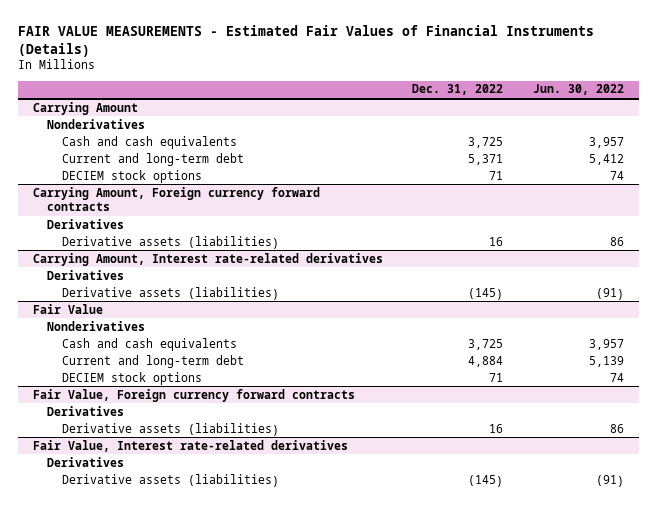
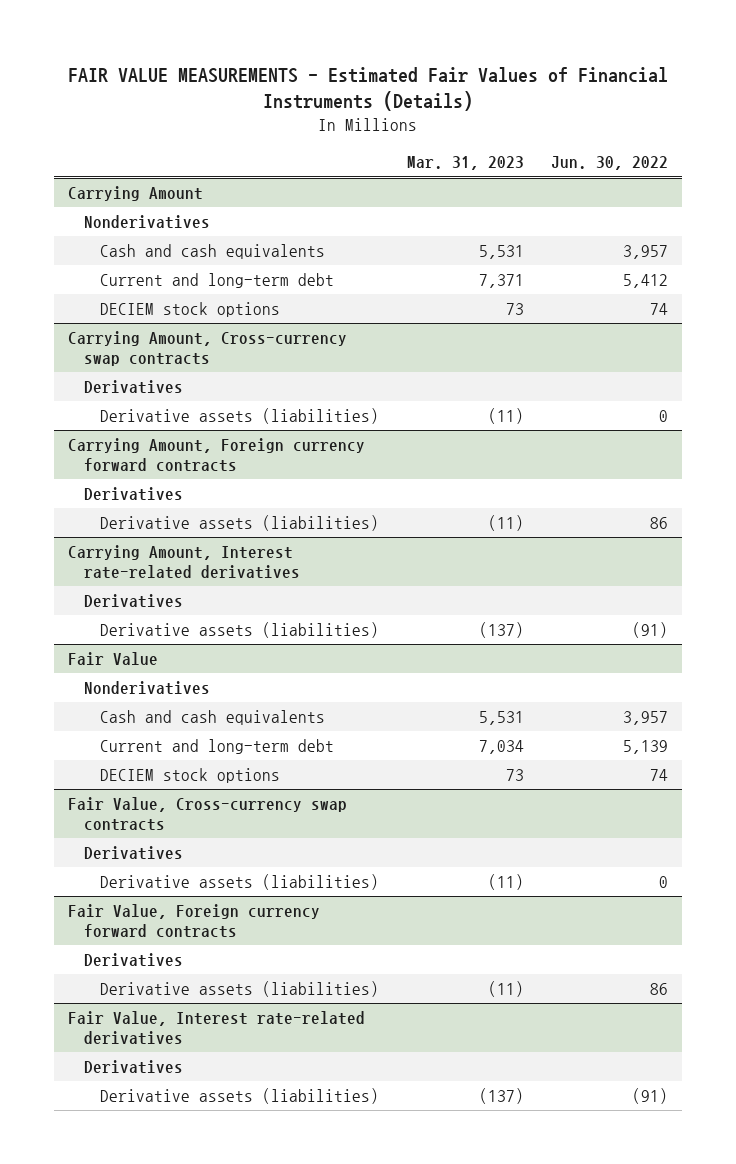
- | Dec. 31, 2022 | Jun. 30, 2022
+ | Mar. 31, 2023 | Jun. 30, 2022
+ Carrying Amount, Cross-currency swap contracts
+ Derivatives
+ Derivative assets (liabilities) | (11) | 0
+ Fair Value, Cross-currency swap contracts
+ Derivatives
+ Derivative assets (liabilities) | (11) | 0

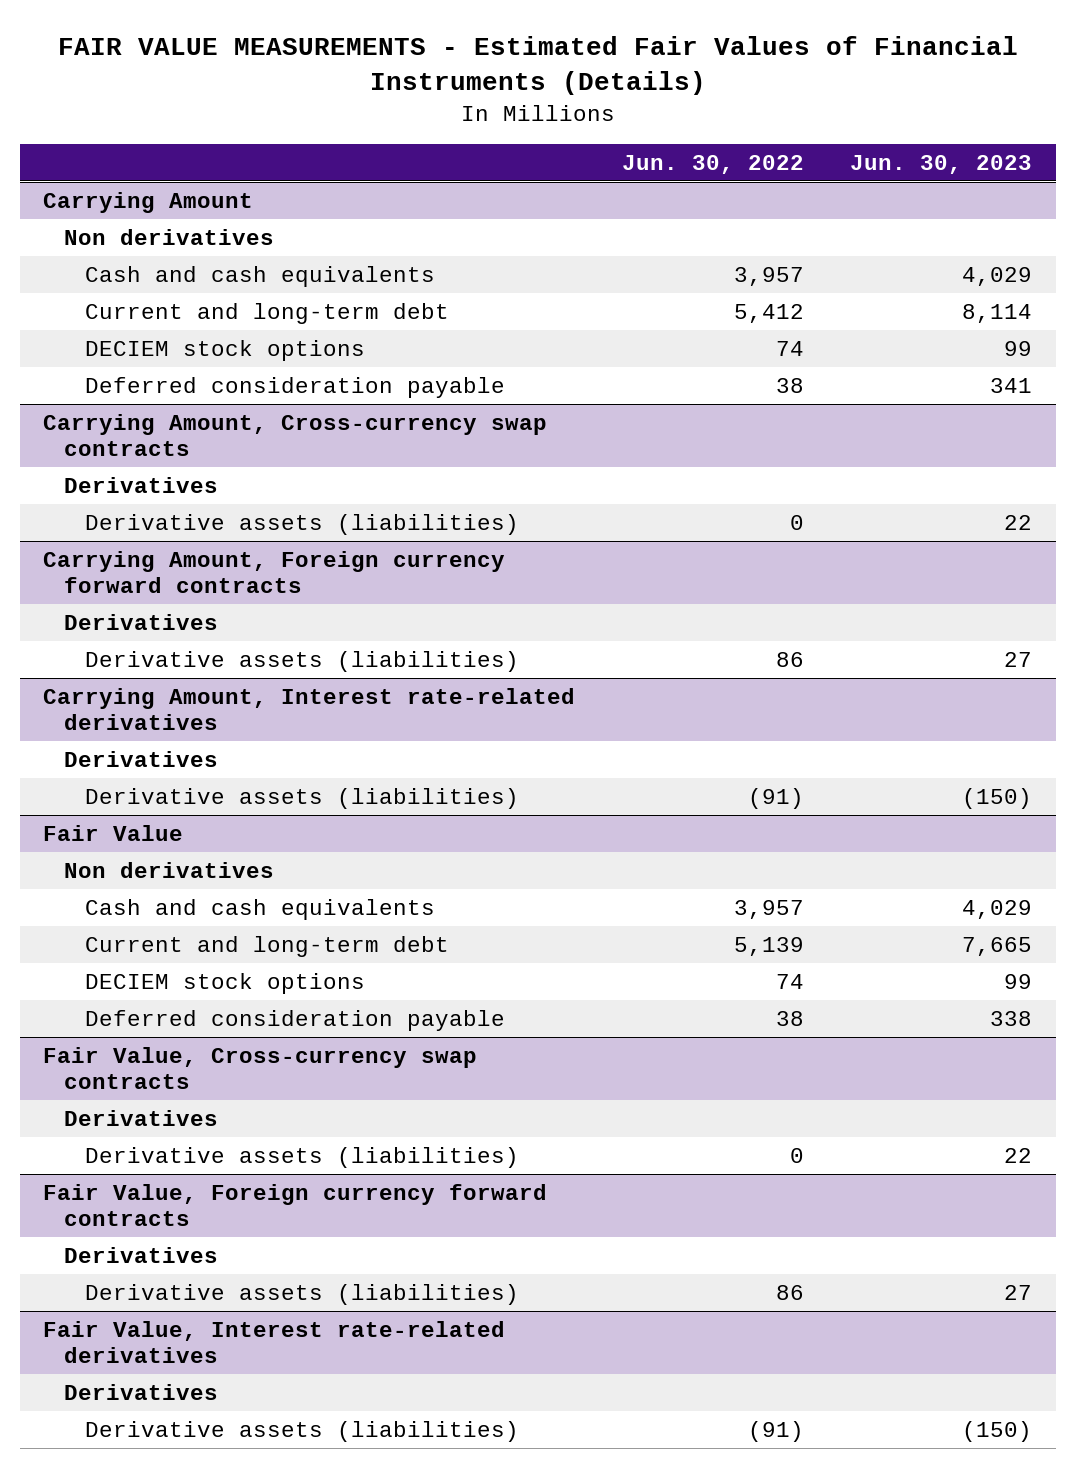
- | Mar. 31, 2023 | Jun. 30, 2022
+ | Jun. 30, 2022 | Jun. 30, 2023
@ Carrying Amount
- Nonderivatives
+ Non derivatives
+ Deferred consideration payable | 38 | 341
@ Fair Value
- Nonderivatives
+ Non derivatives
+ Deferred consideration payable | 38 | 338

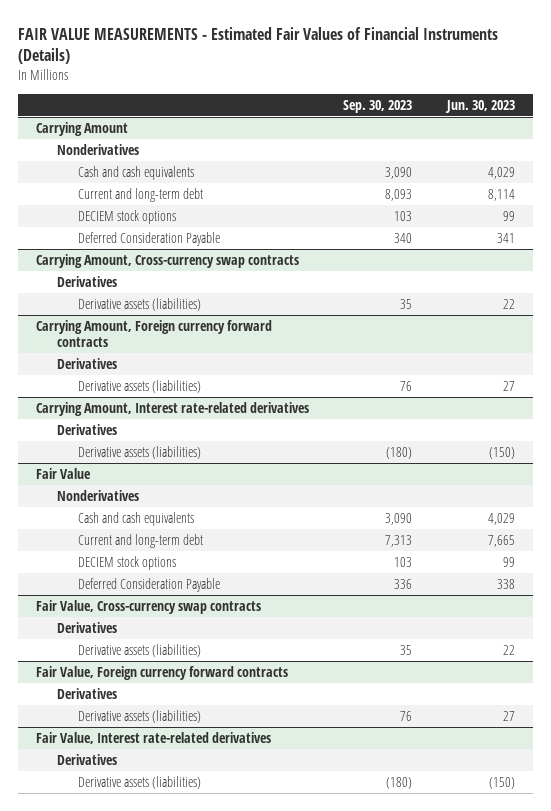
- | Jun. 30, 2022 | Jun. 30, 2023
+ | Sep. 30, 2023 | Jun. 30, 2023
@ Carrying Amount
- Non derivatives
+ Nonderivatives
- Deferred consideration payable | 38 | 341
+ Deferred Consideration Payable | 340 | 341
@ Fair Value
- Non derivatives
+ Nonderivatives
- Deferred consideration payable | 38 | 338
+ Deferred Consideration Payable | 336 | 338

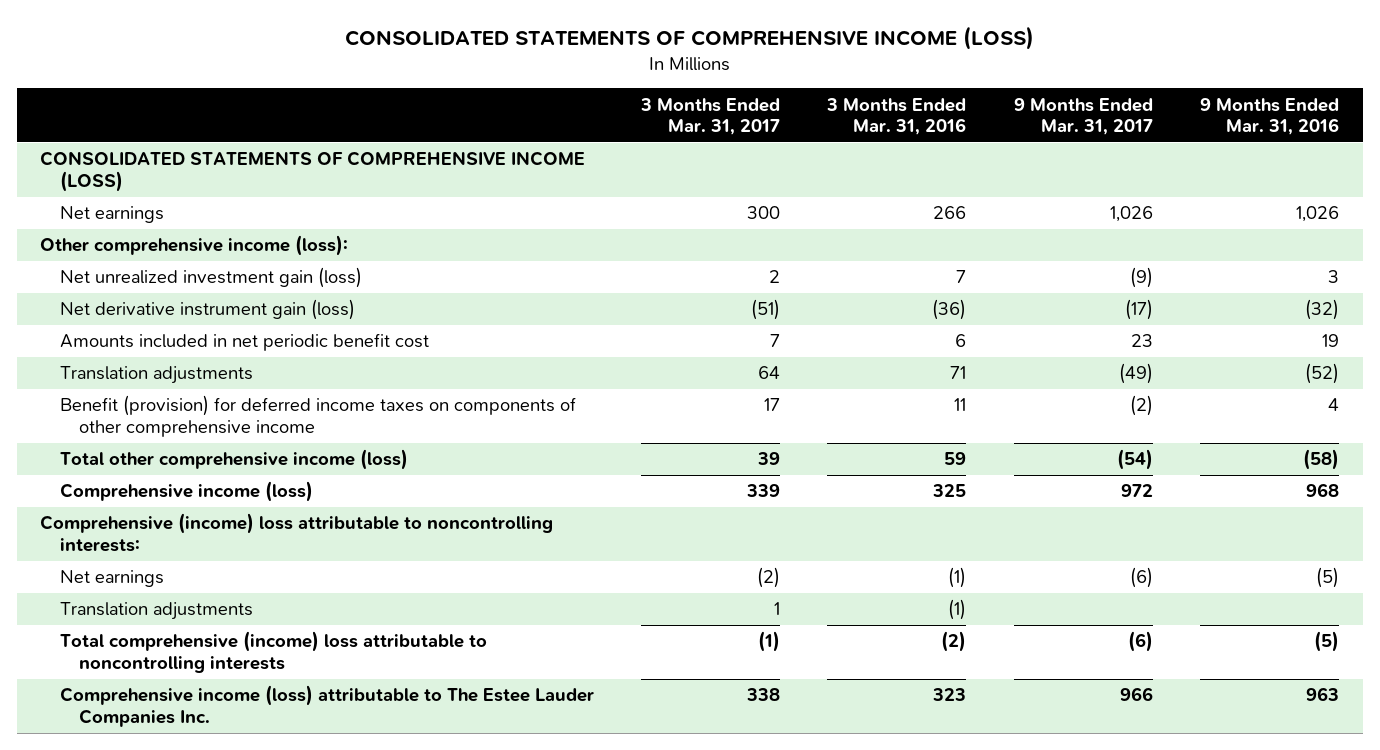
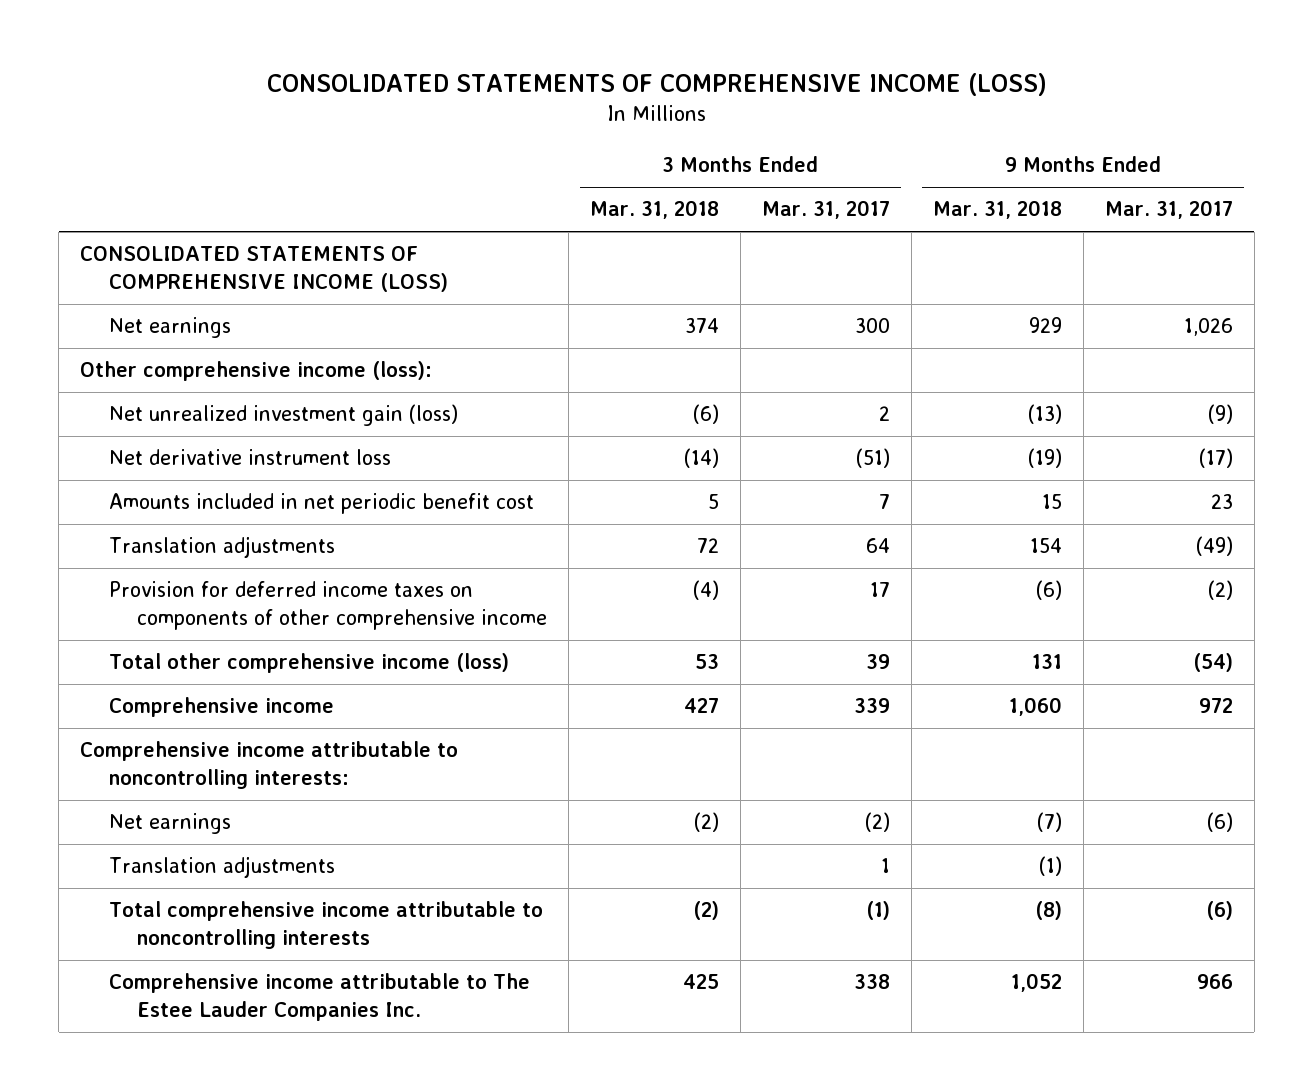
- | 3 Months Ended Mar. 31, 2017 | 3 Months Ended Mar. 31, 2016 | 9 Months Ended Mar. 31, 2017 | 9 Months Ended Mar. 31, 2016
+ | 3 Months Ended Mar. 31, 2018 | 3 Months Ended Mar. 31, 2017 | 9 Months Ended Mar. 31, 2018 | 9 Months Ended Mar. 31, 2017
- Net derivative instrument gain (loss) | (51) | (36) | (17) | (32)
+ Net derivative instrument loss | (14) | (51) | (19) | (17)
- Benefit (provision) for deferred income taxes on components of other comprehensive income | 17 | 11 | (2) | 4
+ Provision for deferred income taxes on components of other comprehensive income | (4) | 17 | (6) | (2)
- Comprehensive income (loss) | 339 | 325 | 972 | 968
- Comprehensive (income) loss attributable to noncontrolling interests:
+ Comprehensive income | 427 | 339 | 1,060 | 972
+ Comprehensive income attributable to noncontrolling interests:
- Total comprehensive (income) loss attributable to noncontrolling interests | (1) | (2) | (6) | (5)
- Comprehensive income (loss) attributable to The Estee Lauder Companies Inc. | 338 | 323 | 966 | 963
+ Total comprehensive income attributable to noncontrolling interests | (2) | (1) | (8) | (6)
+ Comprehensive income attributable to The Estee Lauder Companies Inc. | 425 | 338 | 1,052 | 966

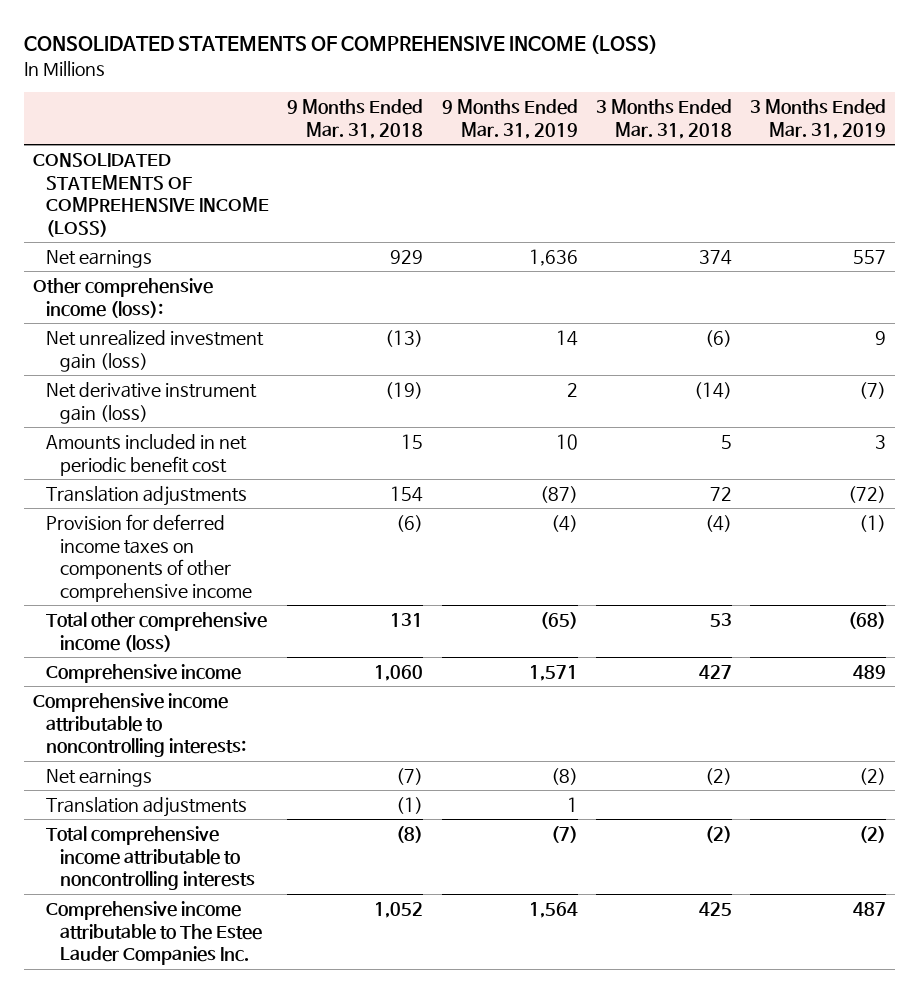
- | 3 Months Ended Mar. 31, 2018 | 3 Months Ended Mar. 31, 2017 | 9 Months Ended Mar. 31, 2018 | 9 Months Ended Mar. 31, 2017
+ | 9 Months Ended Mar. 31, 2018 | 9 Months Ended Mar. 31, 2019 | 3 Months Ended Mar. 31, 2018 | 3 Months Ended Mar. 31, 2019
- Net derivative instrument loss | (14) | (51) | (19) | (17)
+ Net derivative instrument gain (loss) | (19) | 2 | (14) | (7)

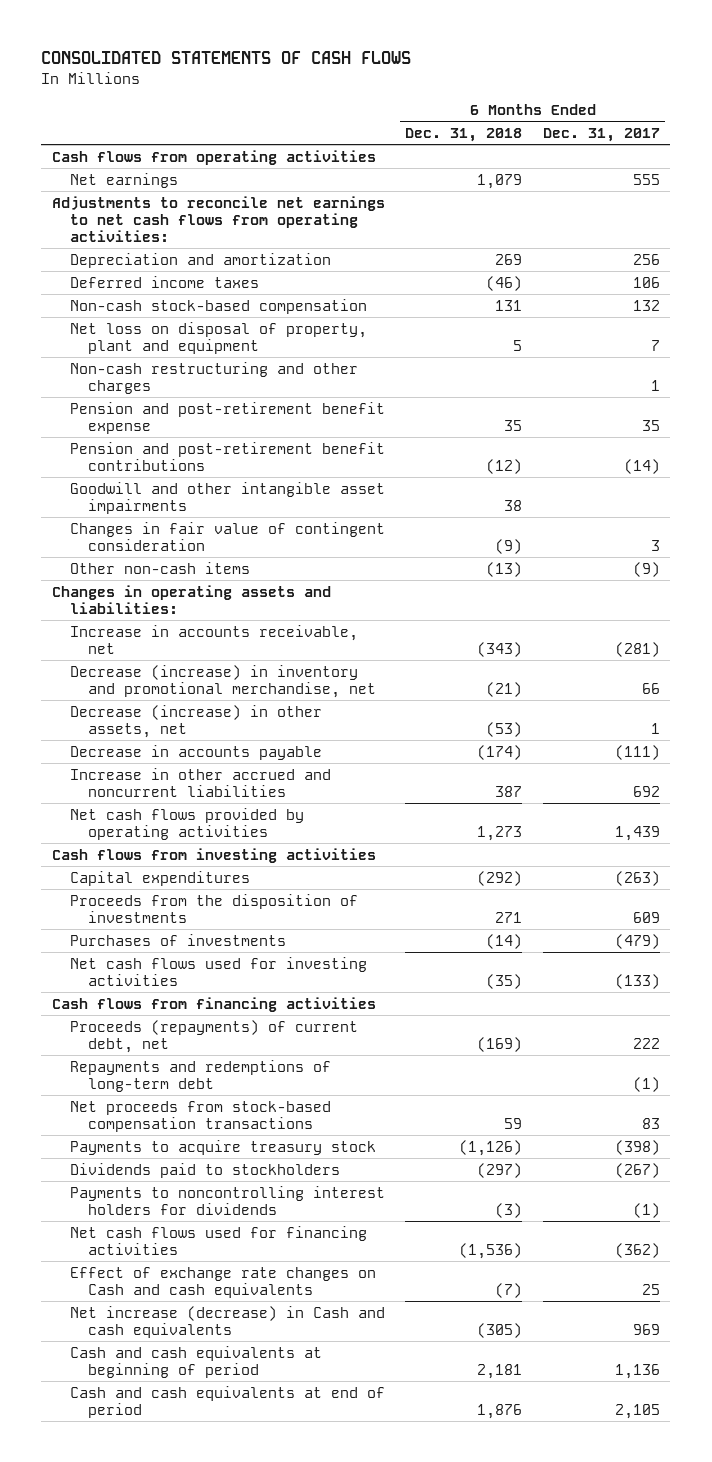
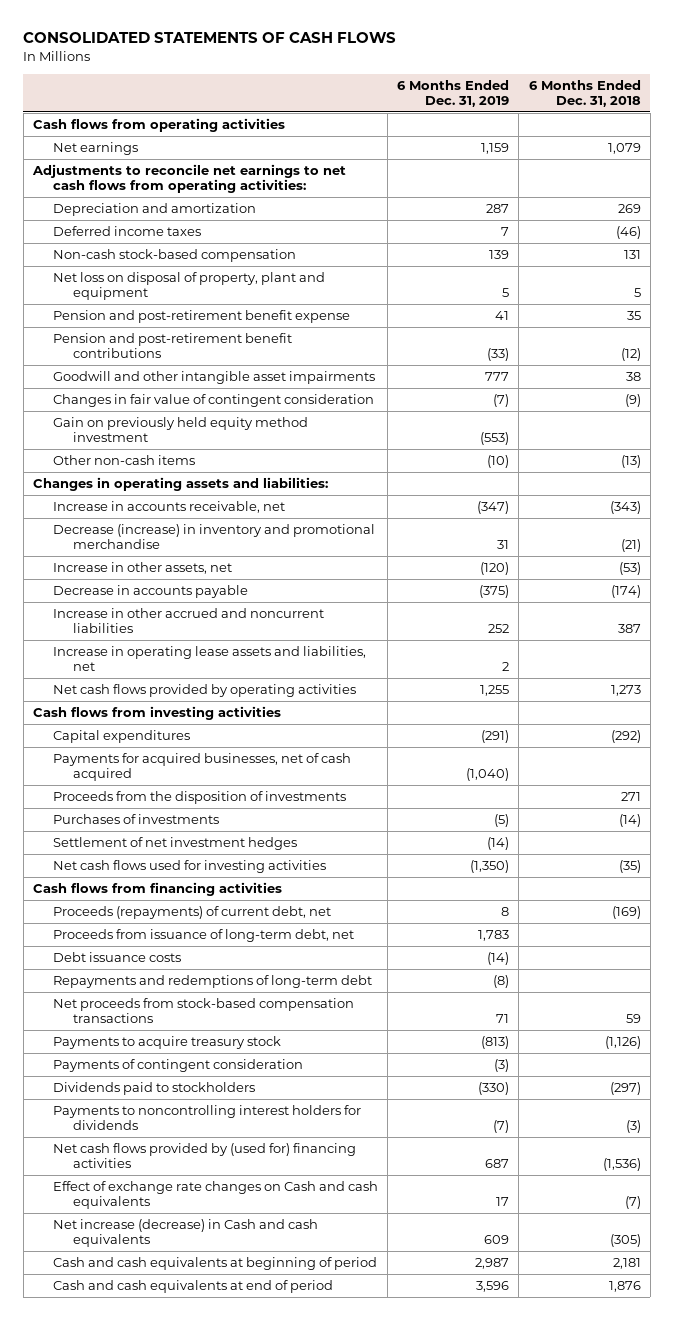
- | 6 Months Ended Dec. 31, 2018 | 6 Months Ended Dec. 31, 2017
+ | 6 Months Ended Dec. 31, 2019 | 6 Months Ended Dec. 31, 2018
- Non-cash restructuring and other charges | | 1
+ Gain on previously held equity method investment | (553) |
- Decrease (increase) in inventory and promotional merchandise, net | (21) | 66
- Decrease (increase) in other assets, net | (53) | 1
+ Decrease (increase) in inventory and promotional merchandise | 31 | (21)
+ Increase in other assets, net | (120) | (53)
+ Increase in operating lease assets and liabilities, net | 2 |
+ Payments for acquired businesses, net of cash acquired | (1,040) |
+ Settlement of net investment hedges | (14) |
+ Proceeds from issuance of long-term debt, net | 1,783 |
+ Debt issuance costs | (14) |
+ Payments of contingent consideration | (3) |
- Net cash flows used for financing activities | (1,536) | (362)
+ Net cash flows provided by (used for) financing activities | 687 | (1,536)

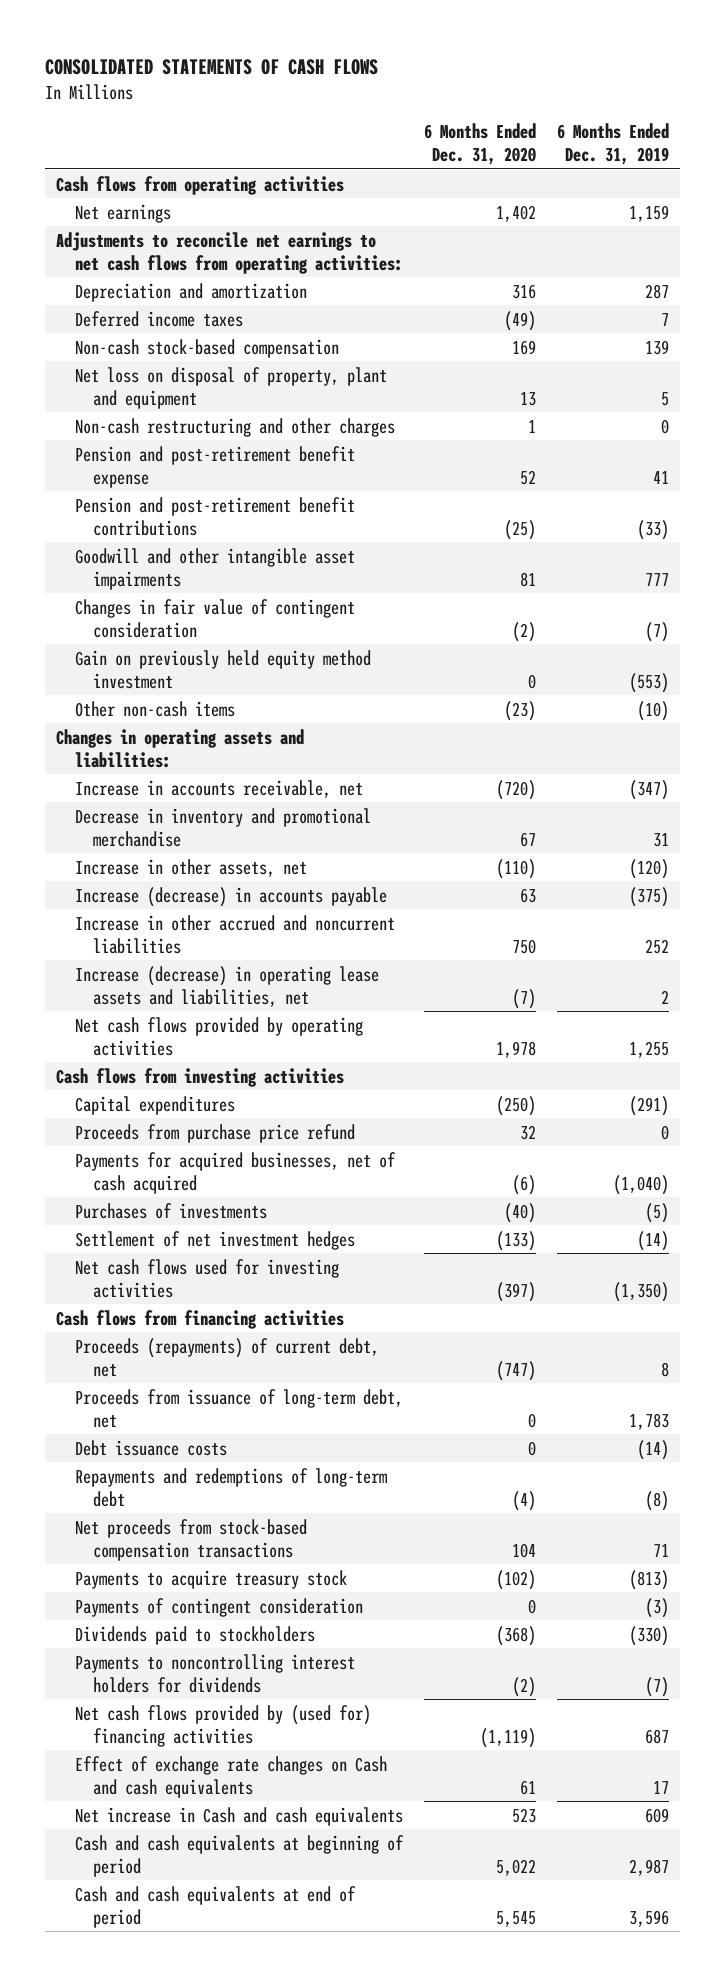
- | 6 Months Ended Dec. 31, 2019 | 6 Months Ended Dec. 31, 2018
+ | 6 Months Ended Dec. 31, 2020 | 6 Months Ended Dec. 31, 2019
+ Non-cash restructuring and other charges | 1 | 0
- Decrease (increase) in inventory and promotional merchandise | 31 | (21)
+ Decrease in inventory and promotional merchandise | 67 | 31
- Decrease in accounts payable | (375) | (174)
+ Increase (decrease) in accounts payable | 63 | (375)
- Increase in operating lease assets and liabilities, net | 2 |
+ Increase (decrease) in operating lease assets and liabilities, net | (7) | 2
+ Proceeds from purchase price refund | 32 | 0
- Proceeds from the disposition of investments | | 271
- Net increase (decrease) in Cash and cash equivalents | 609 | (305)
+ Net increase in Cash and cash equivalents | 523 | 609

